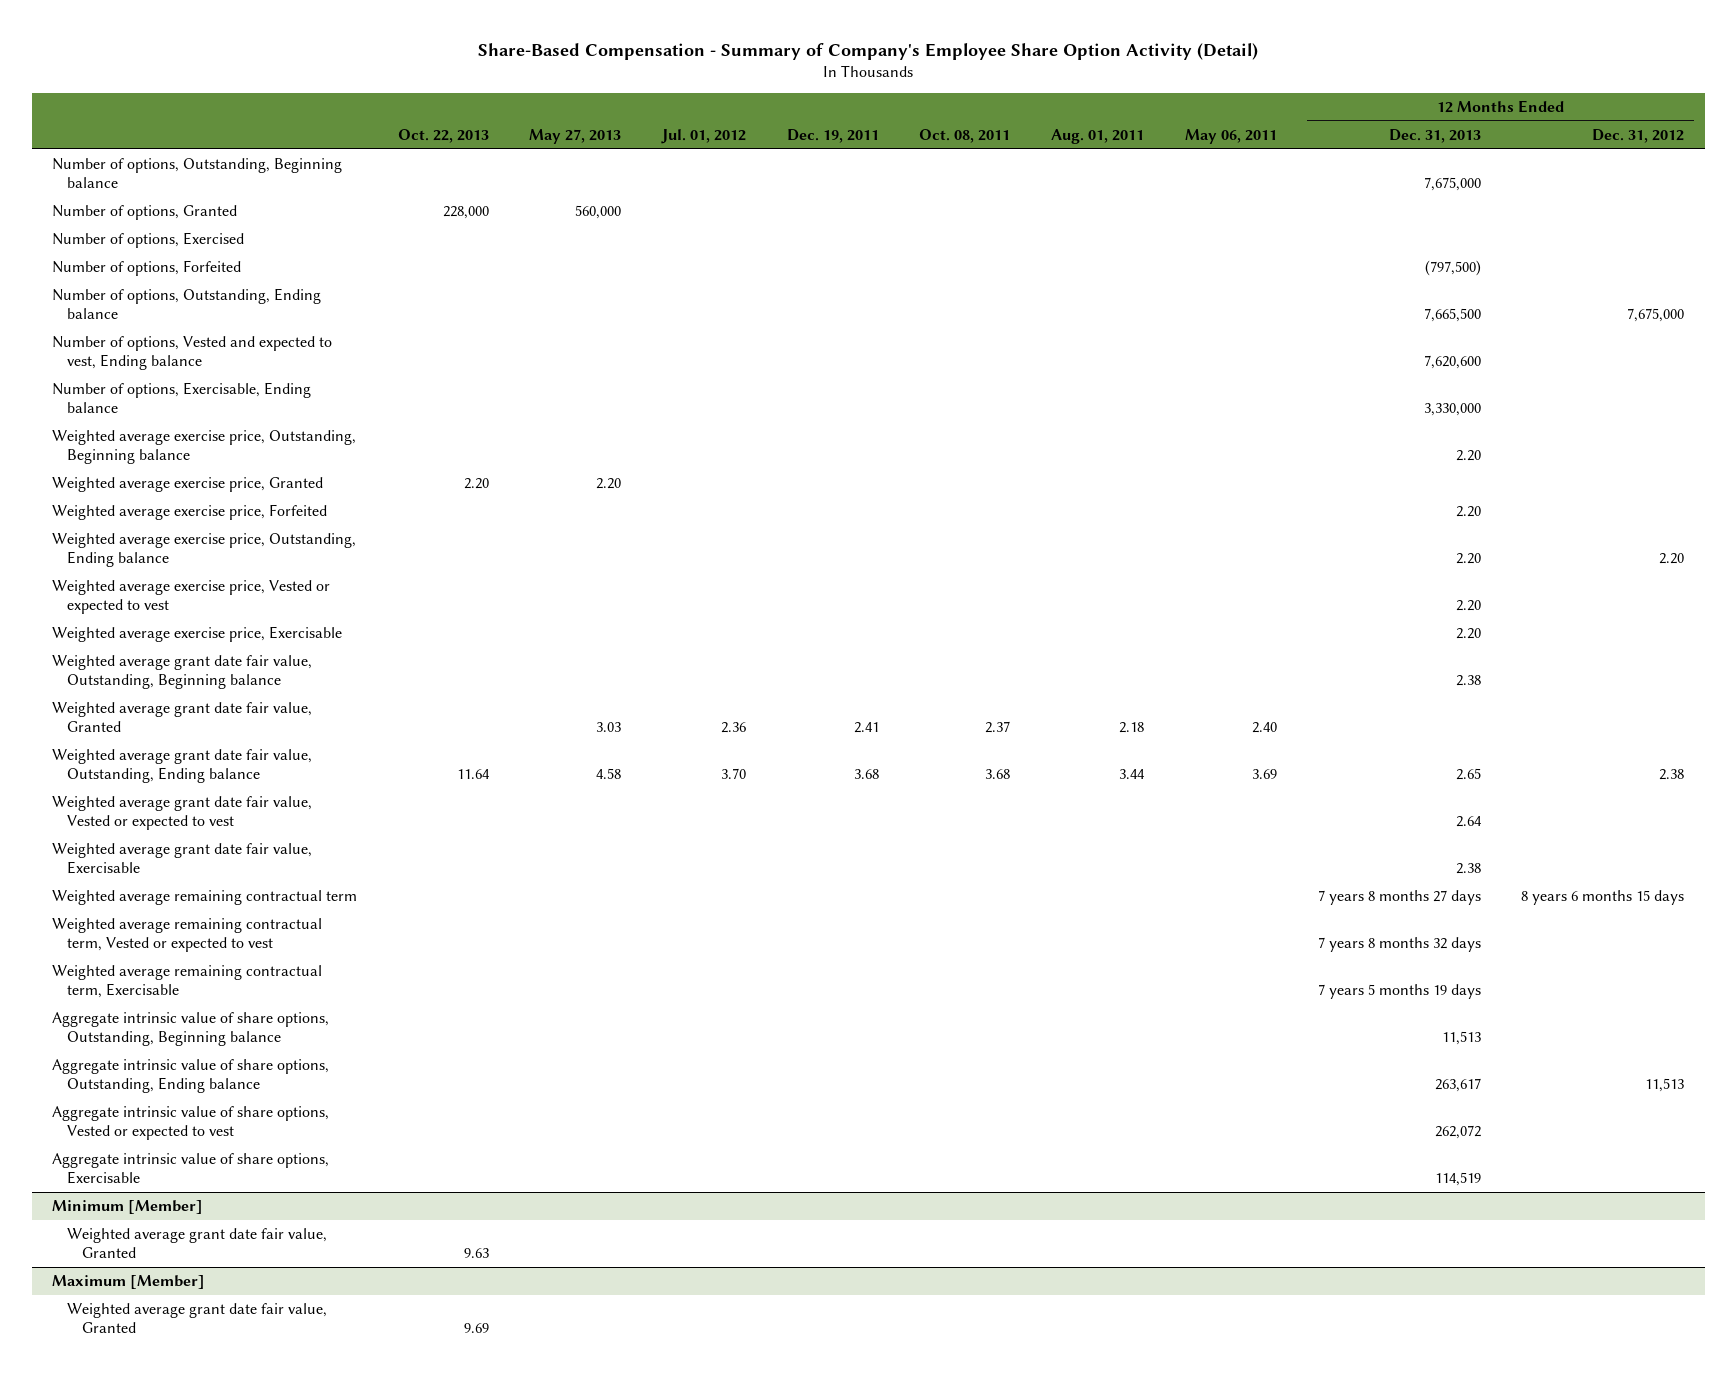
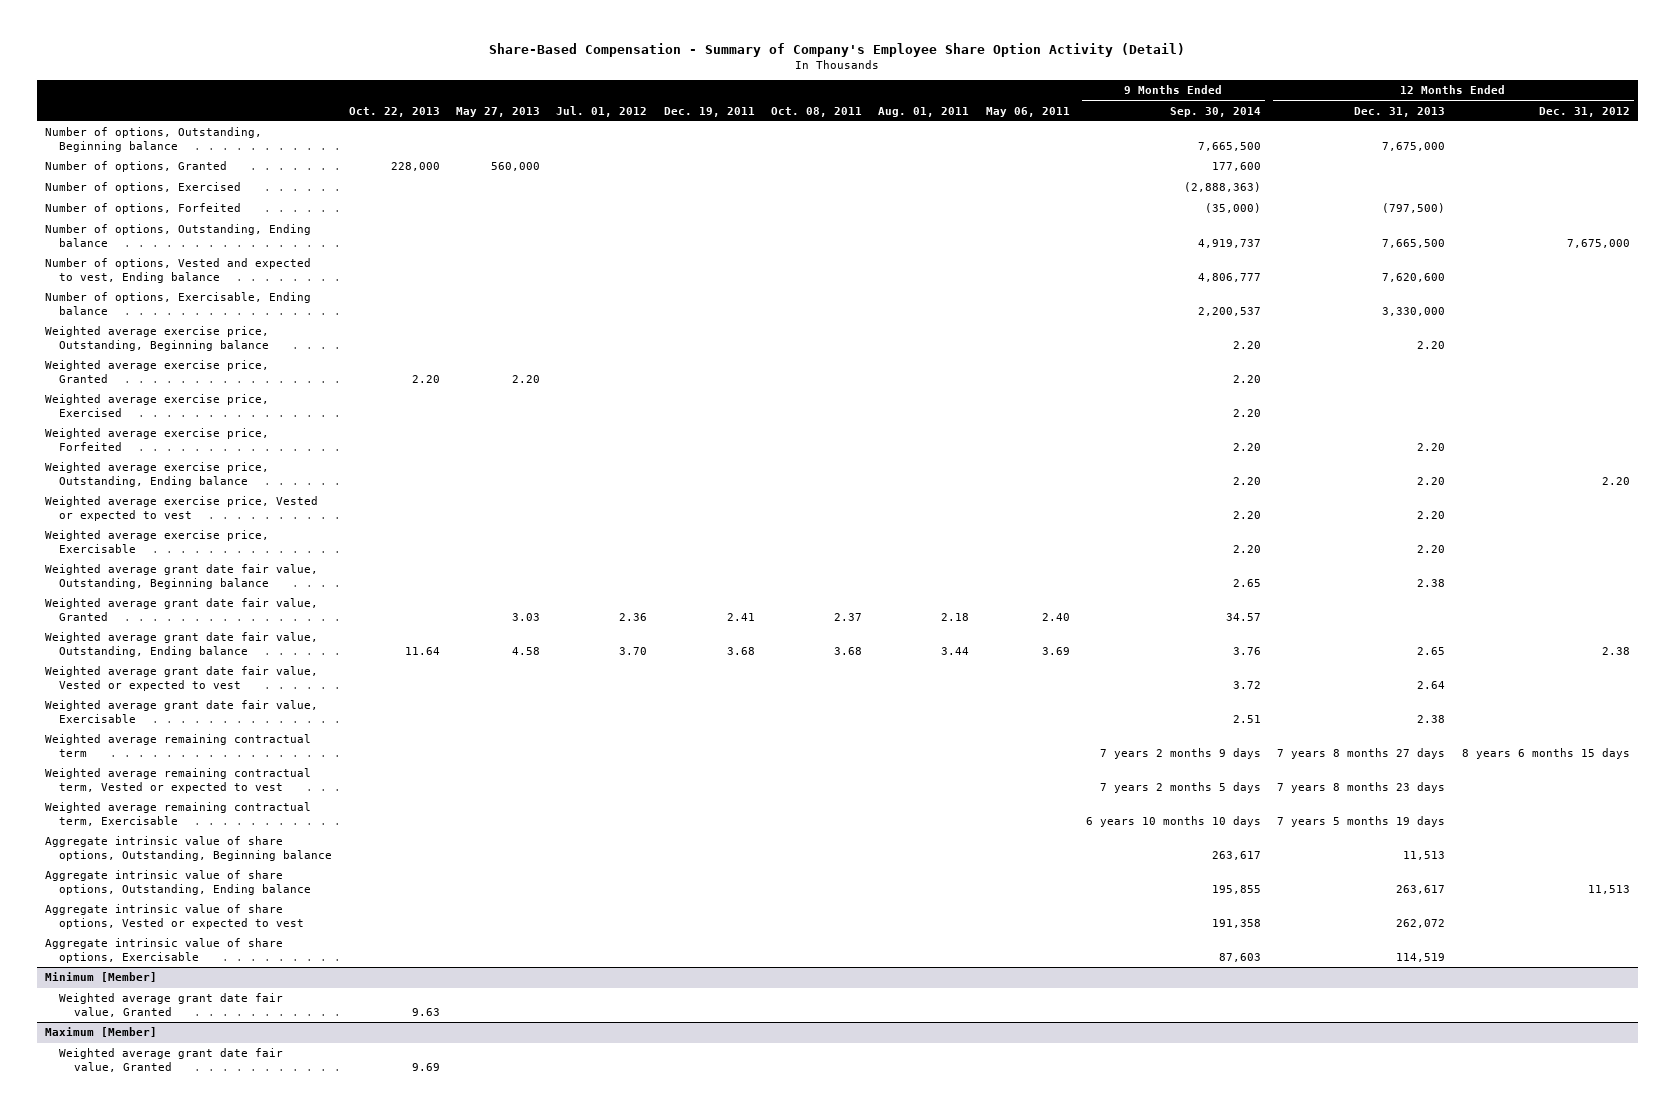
- | Oct. 22, 2013 | May 27, 2013 | Jul. 01, 2012 | Dec. 19, 2011 | Oct. 08, 2011 | Aug. 01, 2011 | May 06, 2011 | 12 Months Ended Dec. 31, 2013 | 12 Months Ended Dec. 31, 2012
+ | Oct. 22, 2013 | May 27, 2013 | Jul. 01, 2012 | Dec. 19, 2011 | Oct. 08, 2011 | Aug. 01, 2011 | May 06, 2011 | 9 Months Ended Sep. 30, 2014 | 12 Months Ended Dec. 31, 2013 | 12 Months Ended Dec. 31, 2012
+ Weighted average exercise price, Exercised | | | | | | | | 2.20 | |
- Weighted average remaining contractual term, Vested or expected to vest | | | | | | | | 7 years 8 months 32 days |
+ Weighted average remaining contractual term, Vested or expected to vest | | | | | | | | 7 years 2 months 5 days | 7 years 8 months 23 days |

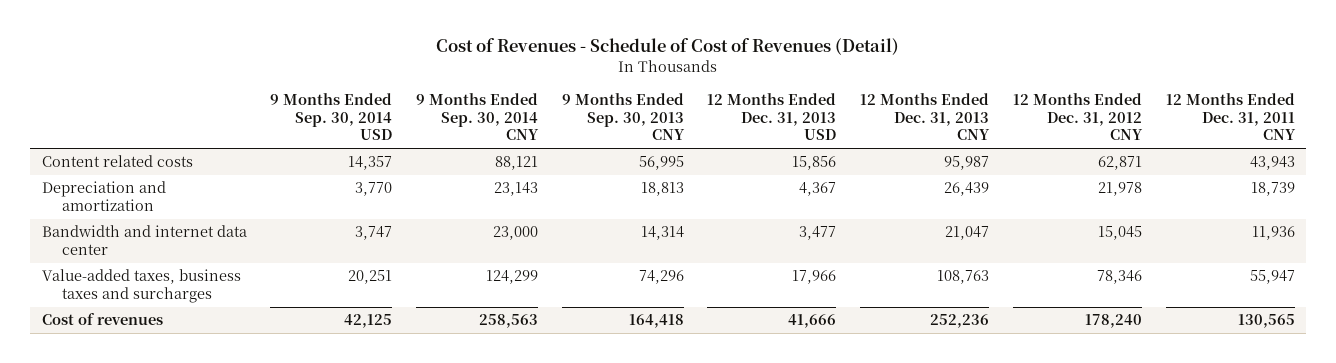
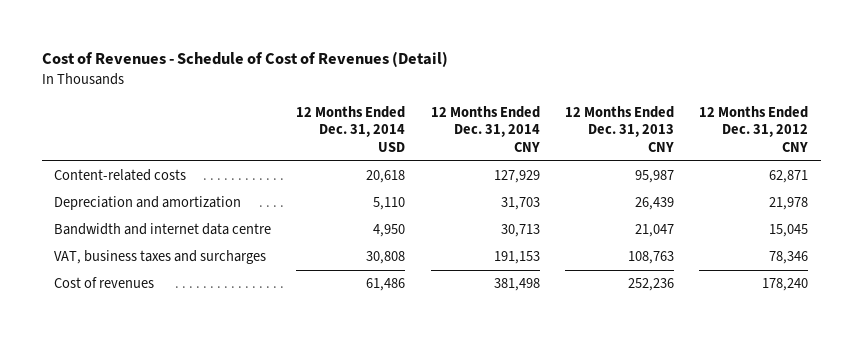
- | 9 Months Ended Sep. 30, 2014 USD | 9 Months Ended Sep. 30, 2014 CNY | 9 Months Ended Sep. 30, 2013 CNY | 12 Months Ended Dec. 31, 2013 USD | 12 Months Ended Dec. 31, 2013 CNY | 12 Months Ended Dec. 31, 2012 CNY | 12 Months Ended Dec. 31, 2011 CNY
+ | 12 Months Ended Dec. 31, 2014 USD | 12 Months Ended Dec. 31, 2014 CNY | 12 Months Ended Dec. 31, 2013 CNY | 12 Months Ended Dec. 31, 2012 CNY
- Content related costs | 14,357 | 88,121 | 56,995 | 15,856 | 95,987 | 62,871 | 43,943
+ Content-related costs | 20,618 | 127,929 | 95,987 | 62,871
- Bandwidth and internet data center | 3,747 | 23,000 | 14,314 | 3,477 | 21,047 | 15,045 | 11,936
- Value-added taxes, business taxes and surcharges | 20,251 | 124,299 | 74,296 | 17,966 | 108,763 | 78,346 | 55,947
+ Bandwidth and internet data centre | 4,950 | 30,713 | 21,047 | 15,045
+ VAT, business taxes and surcharges | 30,808 | 191,153 | 108,763 | 78,346

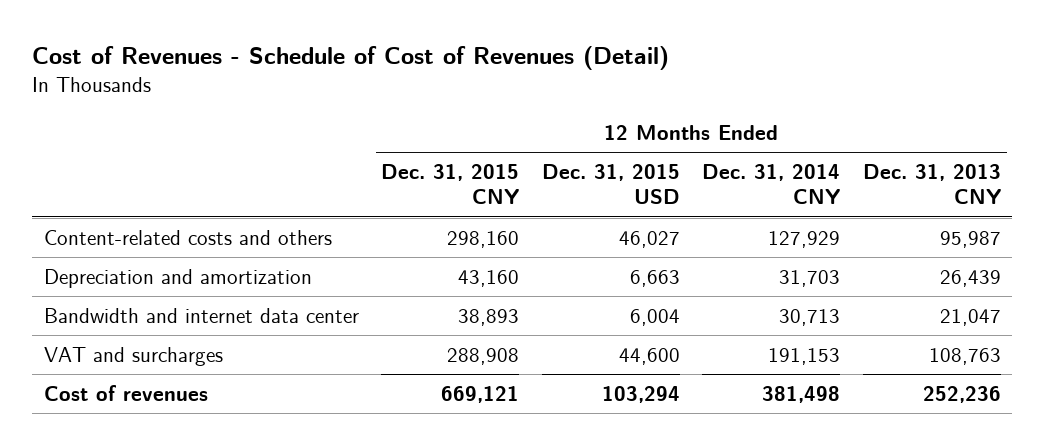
- | 12 Months Ended Dec. 31, 2014 USD | 12 Months Ended Dec. 31, 2014 CNY | 12 Months Ended Dec. 31, 2013 CNY | 12 Months Ended Dec. 31, 2012 CNY
+ | 12 Months Ended Dec. 31, 2015 CNY | 12 Months Ended Dec. 31, 2015 USD | 12 Months Ended Dec. 31, 2014 CNY | 12 Months Ended Dec. 31, 2013 CNY
- Content-related costs | 20,618 | 127,929 | 95,987 | 62,871
+ Content-related costs and others | 298,160 | 46,027 | 127,929 | 95,987
- Bandwidth and internet data centre | 4,950 | 30,713 | 21,047 | 15,045
- VAT, business taxes and surcharges | 30,808 | 191,153 | 108,763 | 78,346
+ Bandwidth and internet data center | 38,893 | 6,004 | 30,713 | 21,047
+ VAT and surcharges | 288,908 | 44,600 | 191,153 | 108,763

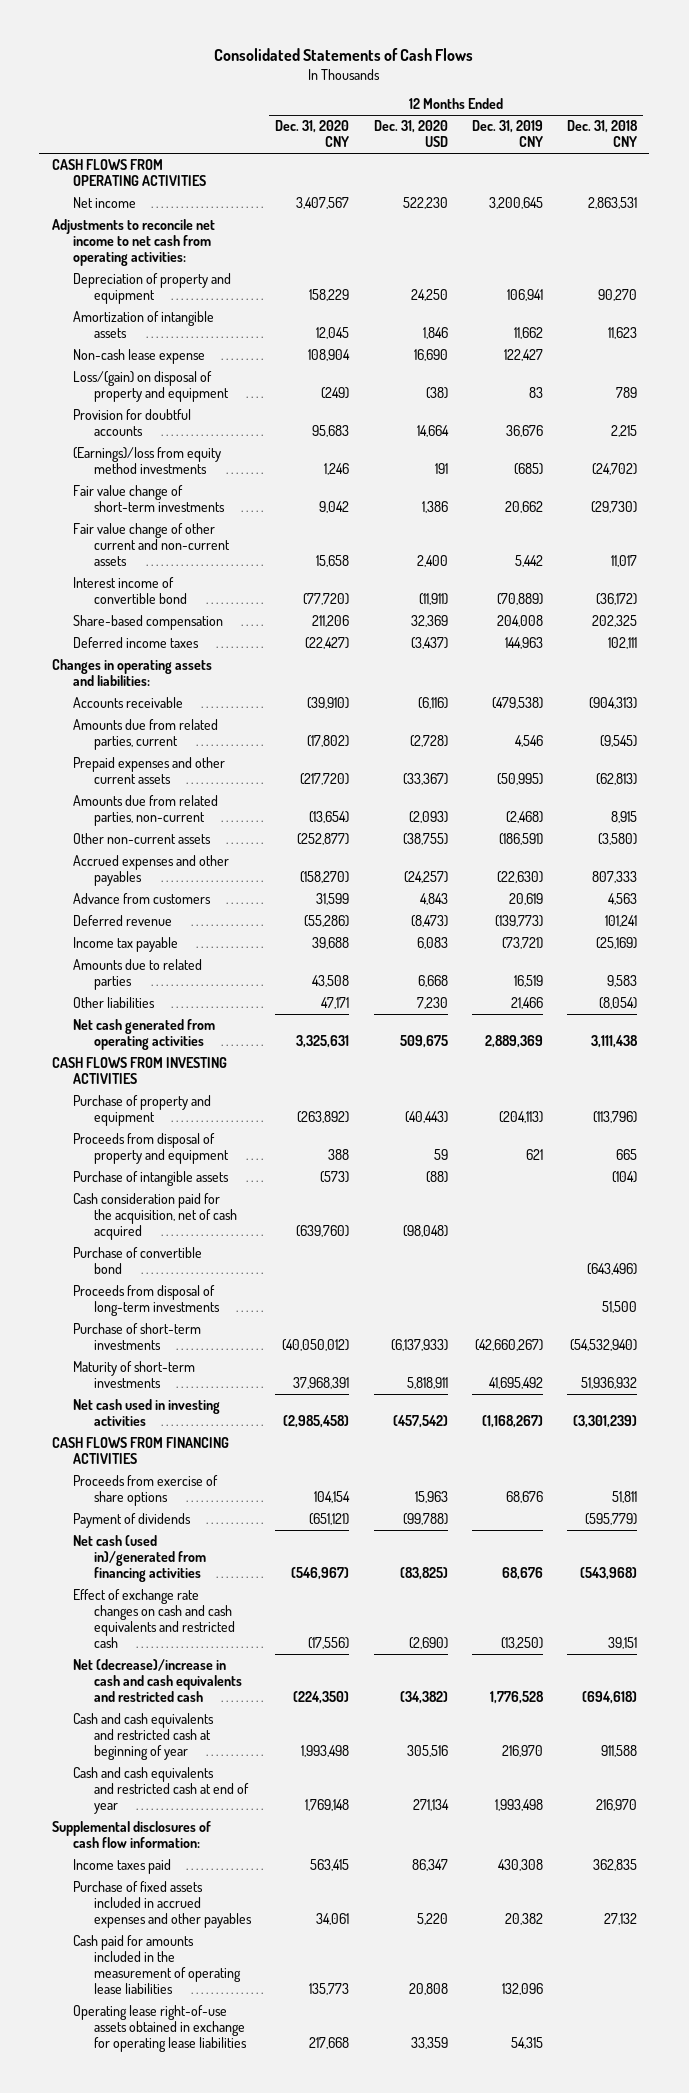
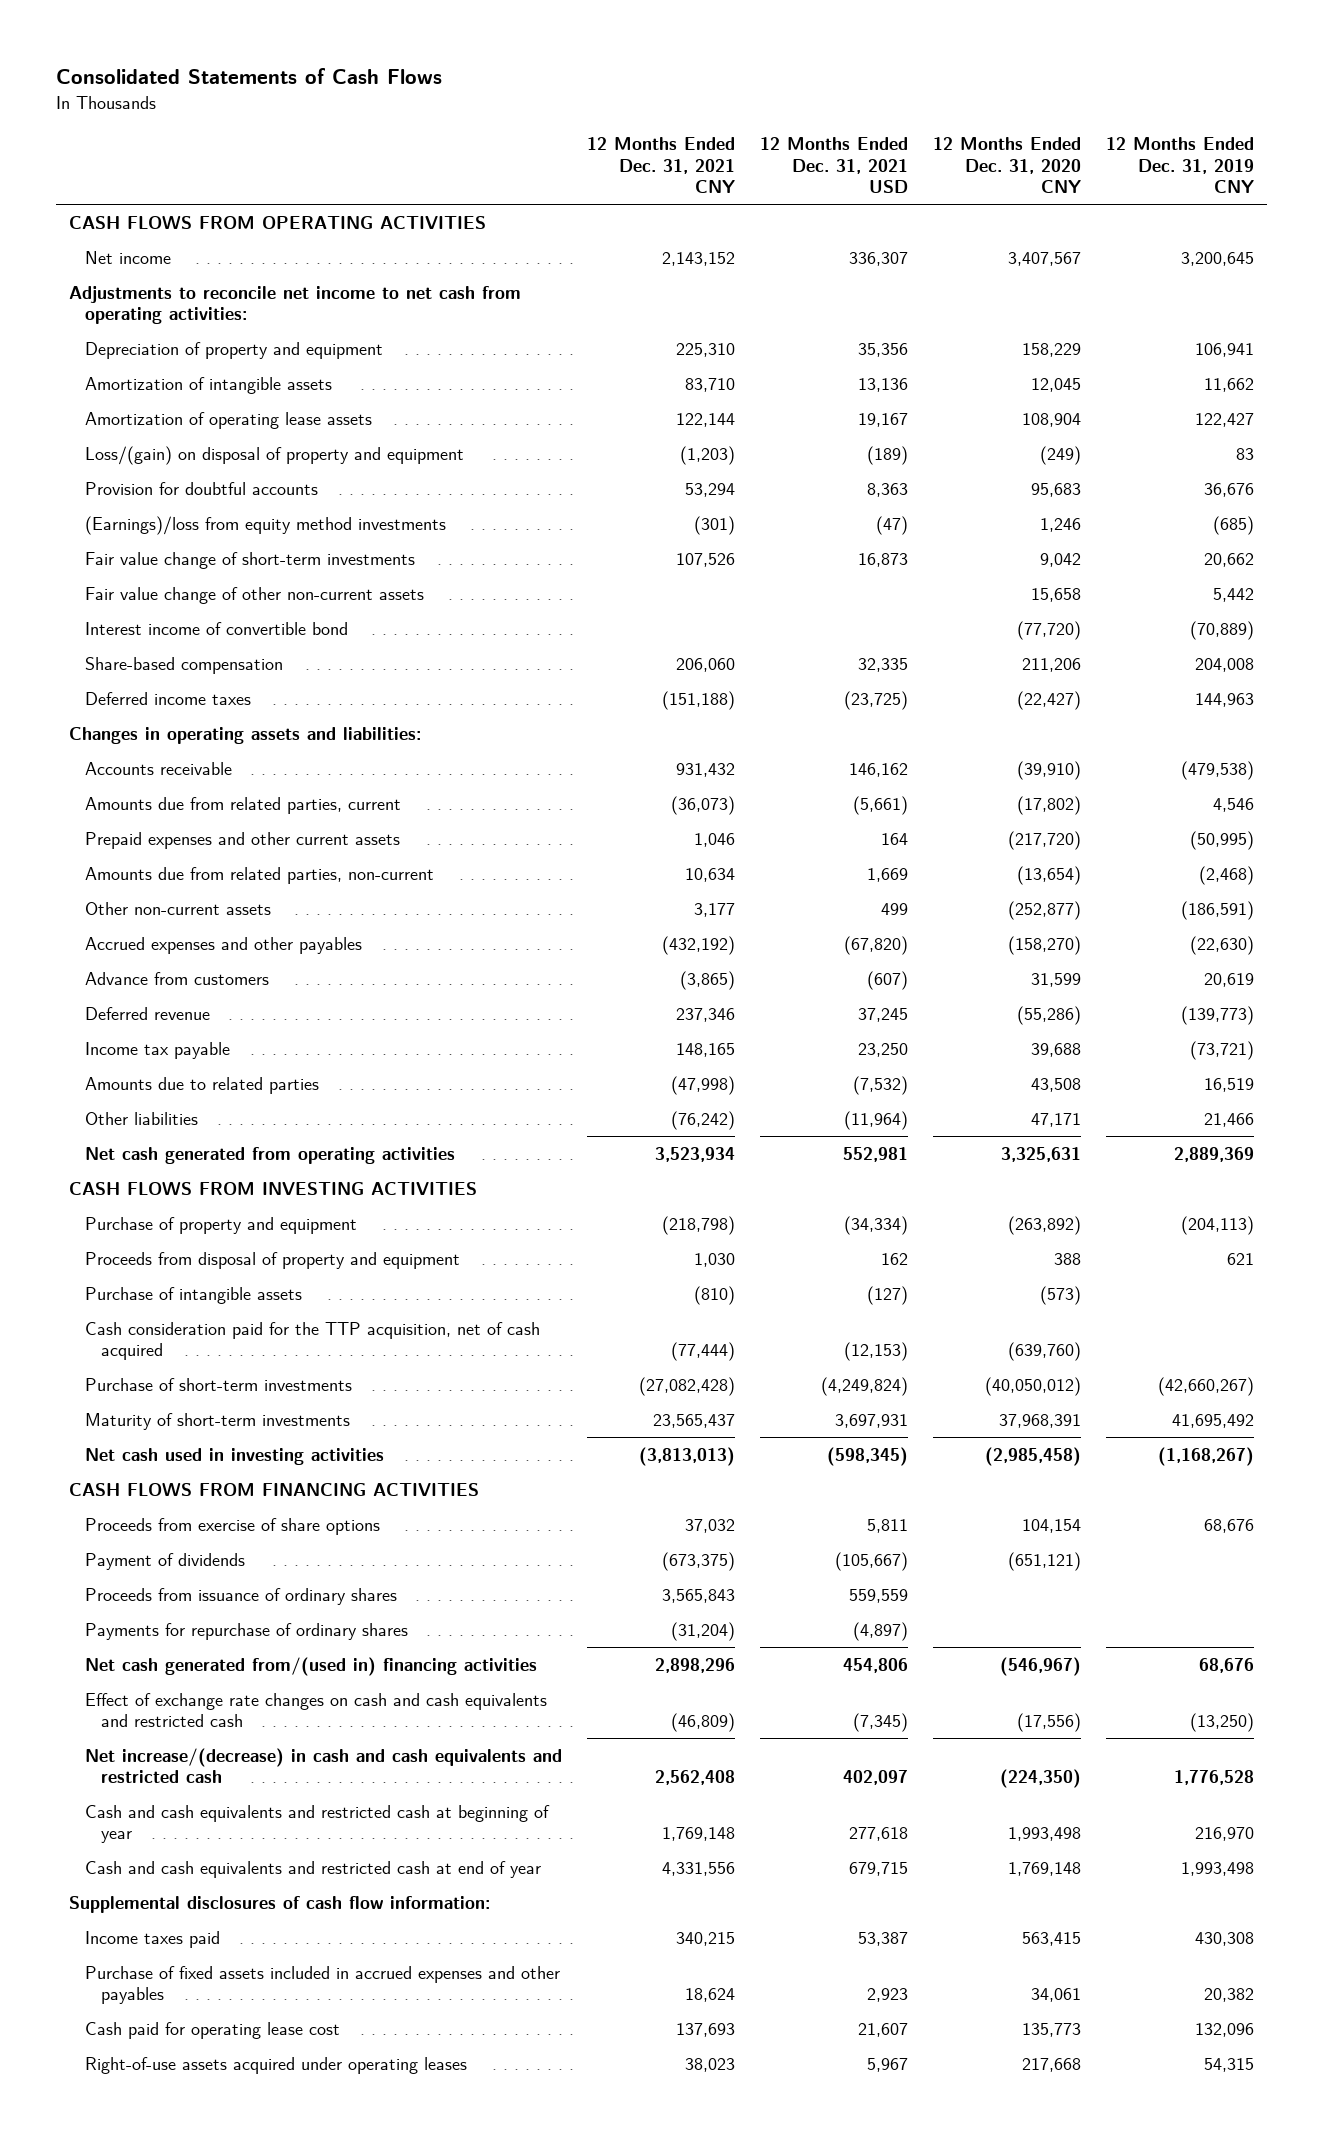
- | 12 Months Ended Dec. 31, 2020 CNY | 12 Months Ended Dec. 31, 2020 USD | 12 Months Ended Dec. 31, 2019 CNY | 12 Months Ended Dec. 31, 2018 CNY
+ | 12 Months Ended Dec. 31, 2021 CNY | 12 Months Ended Dec. 31, 2021 USD | 12 Months Ended Dec. 31, 2020 CNY | 12 Months Ended Dec. 31, 2019 CNY
- Non-cash lease expense | 108,904 | 16,690 | 122,427 |
+ Amortization of operating lease assets | 122,144 | 19,167 | 108,904 | 122,427
- Fair value change of other current and non-current assets | 15,658 | 2,400 | 5,442 | 11,017
+ Fair value change of other non-current assets | | | 15,658 | 5,442
- Cash consideration paid for the acquisition, net of cash acquired | (639,760) | (98,048) | |
- Purchase of convertible bond | | | | (643,496)
- Proceeds from disposal of long-term investments | | | | 51,500
+ Cash consideration paid for the TTP acquisition, net of cash acquired | (77,444) | (12,153) | (639,760) |
- Net cash (used in)/generated from financing activities | (546,967) | (83,825) | 68,676 | (543,968)
+ Proceeds from issuance of ordinary shares | 3,565,843 | 559,559 | |
+ Payments for repurchase of ordinary shares | (31,204) | (4,897) | |
+ Net cash generated from/(used in) financing activities | 2,898,296 | 454,806 | (546,967) | 68,676
- Net (decrease)/increase in cash and cash equivalents and restricted cash | (224,350) | (34,382) | 1,776,528 | (694,618)
+ Net increase/(decrease) in cash and cash equivalents and restricted cash | 2,562,408 | 402,097 | (224,350) | 1,776,528
- Cash paid for amounts included in the measurement of operating lease liabilities | 135,773 | 20,808 | 132,096 |
- Operating lease right-of-use assets obtained in exchange for operating lease liabilities | 217,668 | 33,359 | 54,315 |
+ Cash paid for operating lease cost | 137,693 | 21,607 | 135,773 | 132,096
+ Right-of-use assets acquired under operating leases | 38,023 | 5,967 | 217,668 | 54,315

